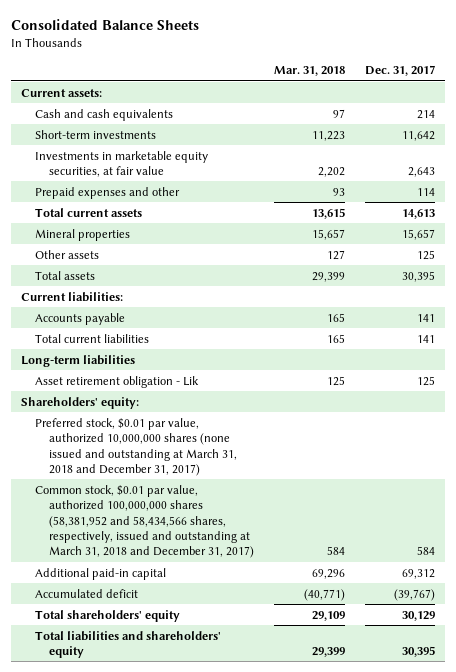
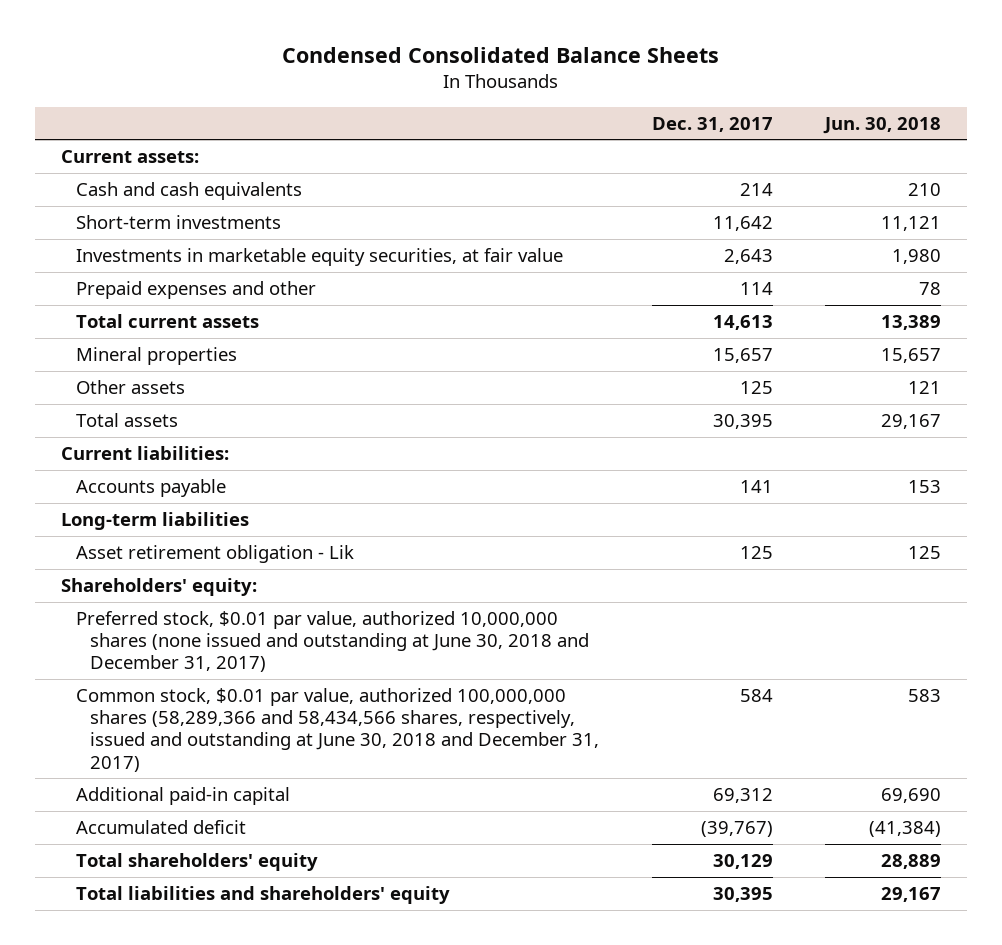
- Consolidated Balance Sheets
+ Condensed Consolidated Balance Sheets
- | Mar. 31, 2018 | Dec. 31, 2017
+ | Dec. 31, 2017 | Jun. 30, 2018
- Total current liabilities | 165 | 141
- Preferred stock, $0.01 par value, authorized 10,000,000 shares (none issued and outstanding at March 31, 2018 and December 31, 2017)
- Common stock, $0.01 par value, authorized 100,000,000 shares (58,381,952 and 58,434,566 shares, respectively, issued and outstanding at March 31, 2018 and December 31, 2017) | 584 | 584
+ Preferred stock, $0.01 par value, authorized 10,000,000 shares (none issued and outstanding at June 30, 2018 and December 31, 2017)
+ Common stock, $0.01 par value, authorized 100,000,000 shares (58,289,366 and 58,434,566 shares, respectively, issued and outstanding at June 30, 2018 and December 31, 2017) | 584 | 583

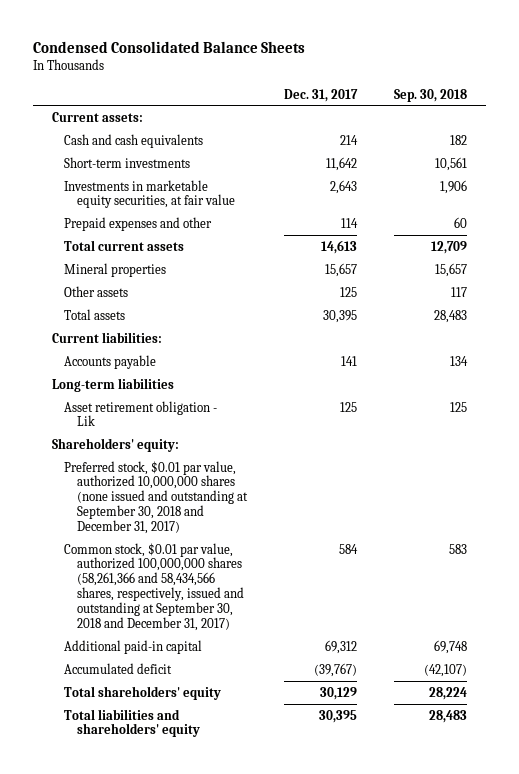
- | Dec. 31, 2017 | Jun. 30, 2018
+ | Dec. 31, 2017 | Sep. 30, 2018
- Preferred stock, $0.01 par value, authorized 10,000,000 shares (none issued and outstanding at June 30, 2018 and December 31, 2017)
- Common stock, $0.01 par value, authorized 100,000,000 shares (58,289,366 and 58,434,566 shares, respectively, issued and outstanding at June 30, 2018 and December 31, 2017) | 584 | 583
+ Preferred stock, $0.01 par value, authorized 10,000,000 shares (none issued and outstanding at September 30, 2018 and December 31, 2017)
+ Common stock, $0.01 par value, authorized 100,000,000 shares (58,261,366 and 58,434,566 shares, respectively, issued and outstanding at September 30, 2018 and December 31, 2017) | 584 | 583

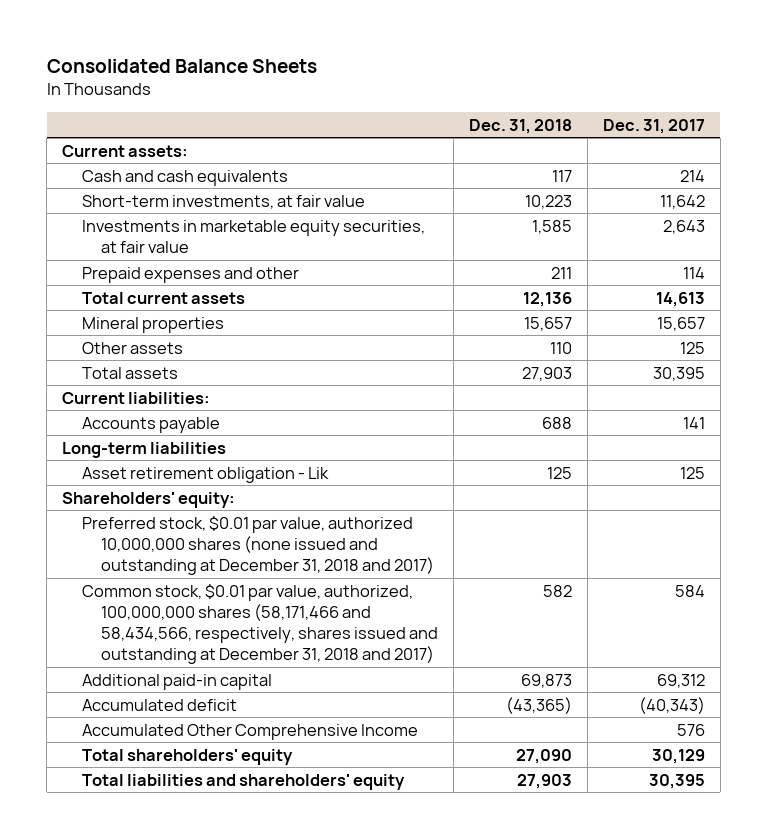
- Condensed Consolidated Balance Sheets
+ Consolidated Balance Sheets
- | Dec. 31, 2017 | Sep. 30, 2018
+ | Dec. 31, 2018 | Dec. 31, 2017
- Short-term investments | 11,642 | 10,561
+ Short-term investments, at fair value | 10,223 | 11,642
- Preferred stock, $0.01 par value, authorized 10,000,000 shares (none issued and outstanding at September 30, 2018 and December 31, 2017)
- Common stock, $0.01 par value, authorized 100,000,000 shares (58,261,366 and 58,434,566 shares, respectively, issued and outstanding at September 30, 2018 and December 31, 2017) | 584 | 583
+ Preferred stock, $0.01 par value, authorized 10,000,000 shares (none issued and outstanding at December 31, 2018 and 2017)
+ Common stock, $0.01 par value, authorized, 100,000,000 shares (58,171,466 and 58,434,566, respectively, shares issued and outstanding at December 31, 2018 and 2017) | 582 | 584
- Accumulated deficit | (39,767) | (42,107)
+ Accumulated deficit | (43,365) | (40,343)
+ Accumulated Other Comprehensive Income | | 576

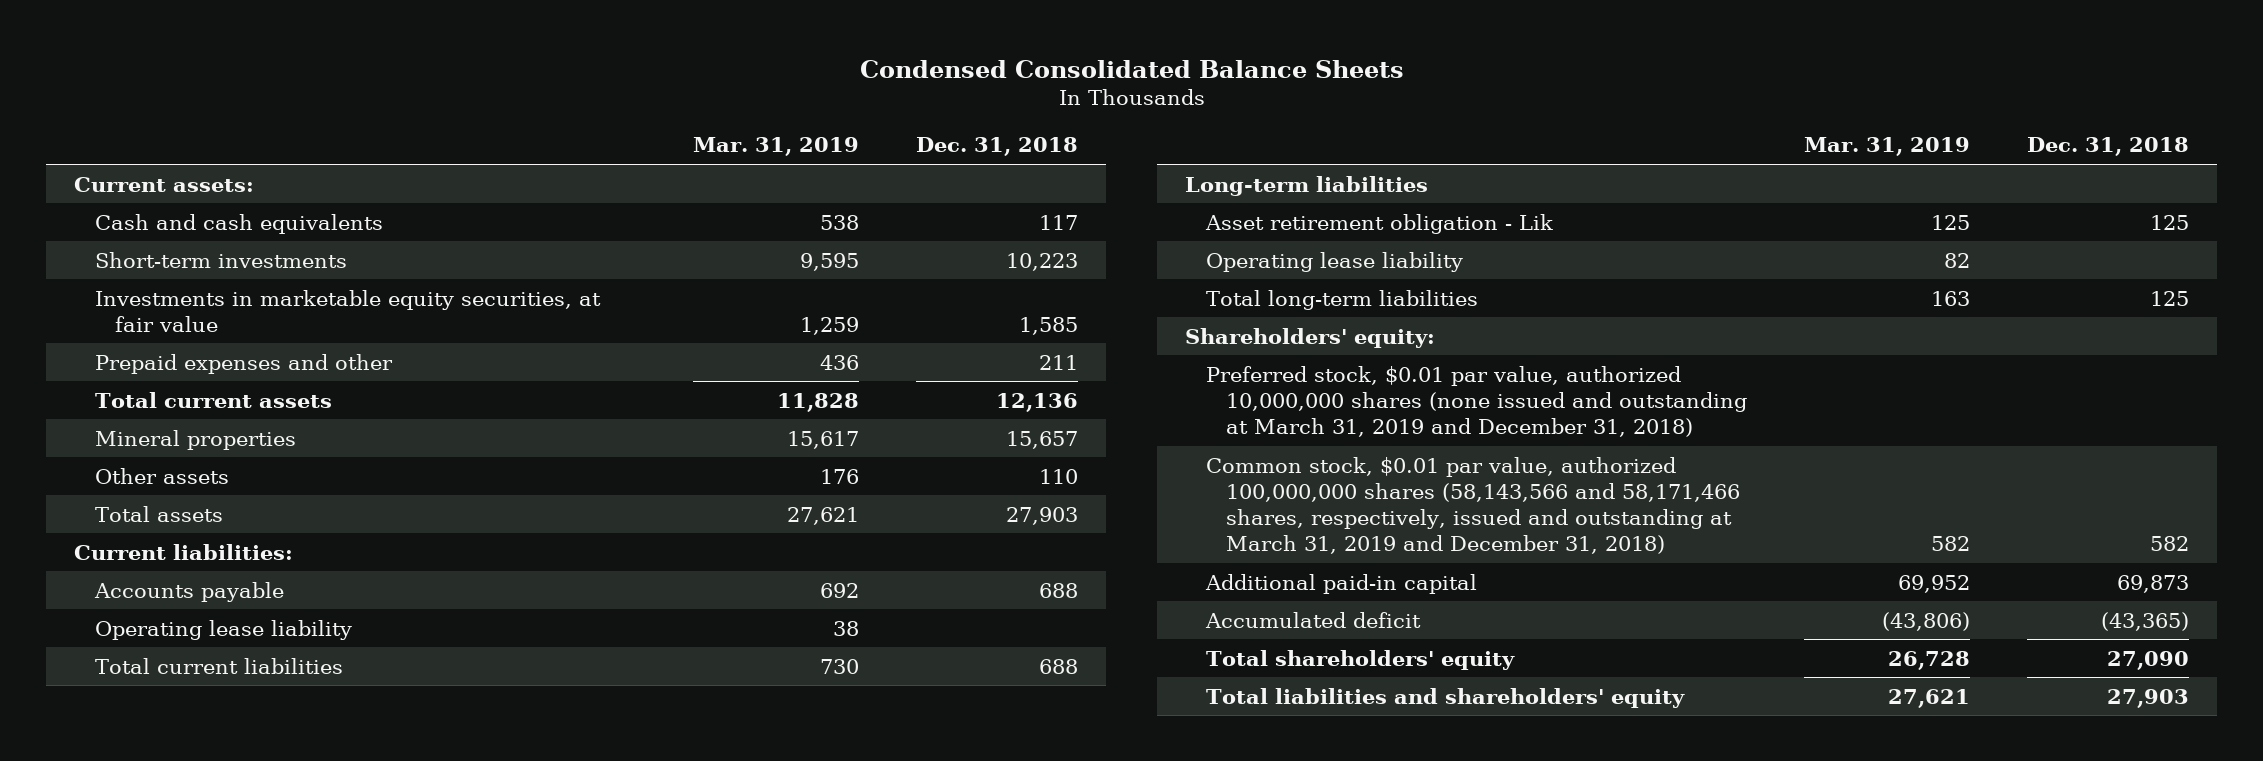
- Consolidated Balance Sheets
+ Condensed Consolidated Balance Sheets
- | Dec. 31, 2018 | Dec. 31, 2017
+ | Mar. 31, 2019 | Dec. 31, 2018
- Short-term investments, at fair value | 10,223 | 11,642
+ Short-term investments | 9,595 | 10,223
+ Operating lease liability | 38 |
+ Total current liabilities | 730 | 688
+ Operating lease liability | 82 |
+ Total long-term liabilities | 163 | 125
- Preferred stock, $0.01 par value, authorized 10,000,000 shares (none issued and outstanding at December 31, 2018 and 2017)
- Common stock, $0.01 par value, authorized, 100,000,000 shares (58,171,466 and 58,434,566, respectively, shares issued and outstanding at December 31, 2018 and 2017) | 582 | 584
+ Preferred stock, $0.01 par value, authorized 10,000,000 shares (none issued and outstanding at March 31, 2019 and December 31, 2018)
+ Common stock, $0.01 par value, authorized 100,000,000 shares (58,143,566 and 58,171,466 shares, respectively, issued and outstanding at March 31, 2019 and December 31, 2018) | 582 | 582
- Accumulated Other Comprehensive Income | | 576

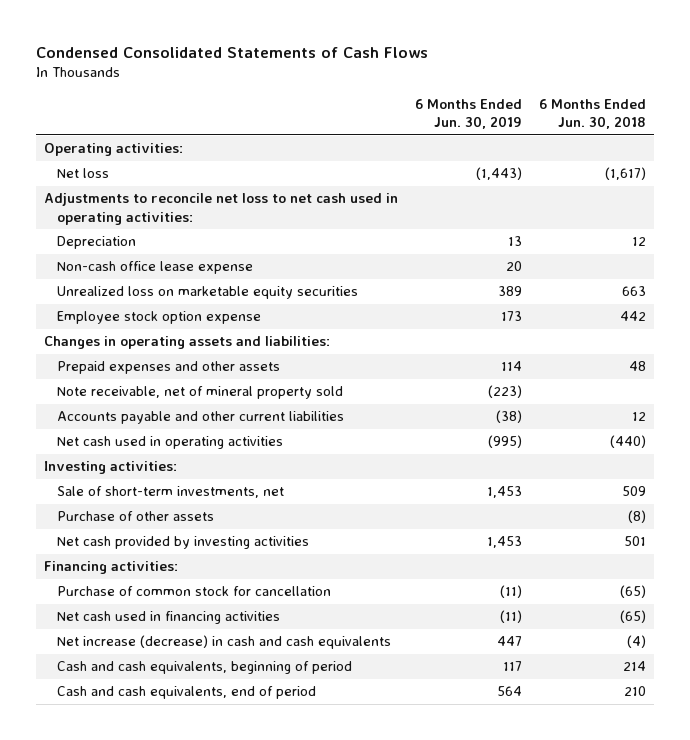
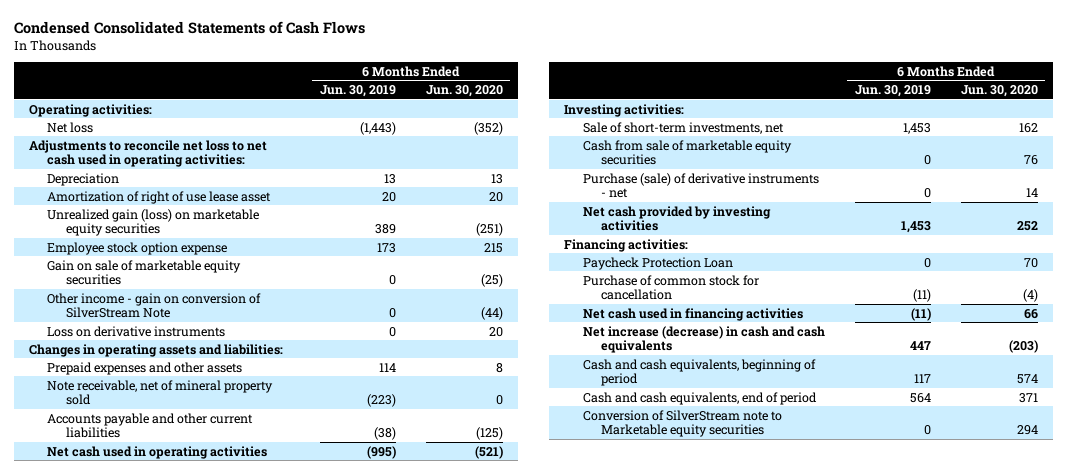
- | 6 Months Ended Jun. 30, 2019 | 6 Months Ended Jun. 30, 2018
+ | 6 Months Ended Jun. 30, 2019 | 6 Months Ended Jun. 30, 2020
- Non-cash office lease expense | 20 |
- Unrealized loss on marketable equity securities | 389 | 663
+ Amortization of right of use lease asset | 20 | 20
+ Unrealized gain (loss) on marketable equity securities | 389 | (251)
+ Gain on sale of marketable equity securities | 0 | (25)
+ Other income - gain on conversion of SilverStream Note | 0 | (44)
+ Loss on derivative instruments | 0 | 20
- Purchase of other assets | | (8)
+ Cash from sale of marketable equity securities | 0 | 76
+ Purchase (sale) of derivative instruments - net | 0 | 14
+ Paycheck Protection Loan | 0 | 70
+ Conversion of SilverStream note to Marketable equity securities | 0 | 294

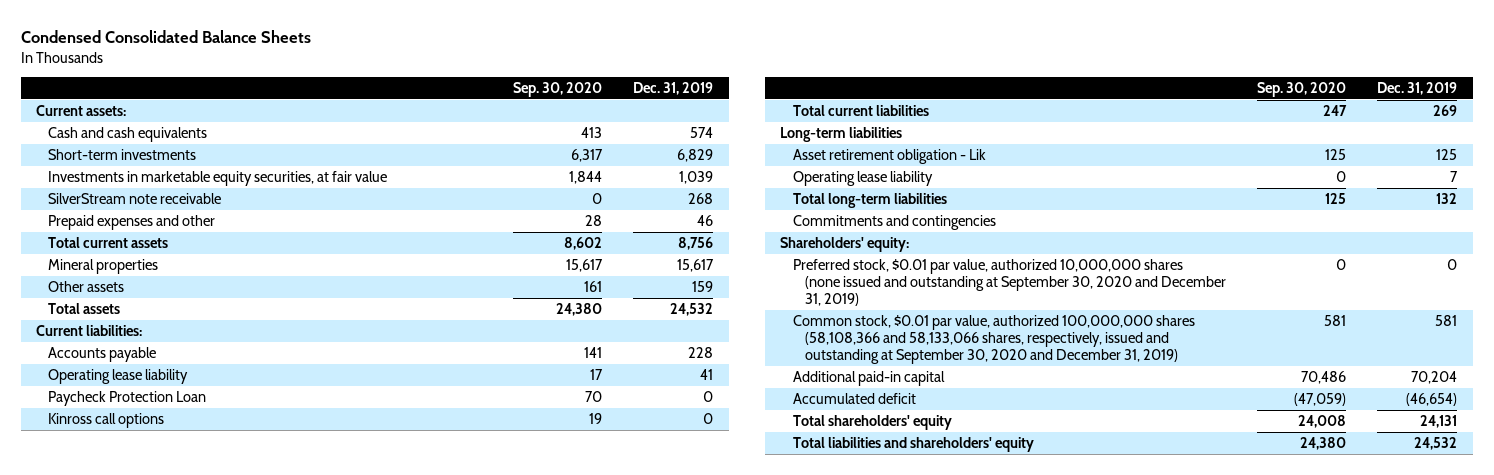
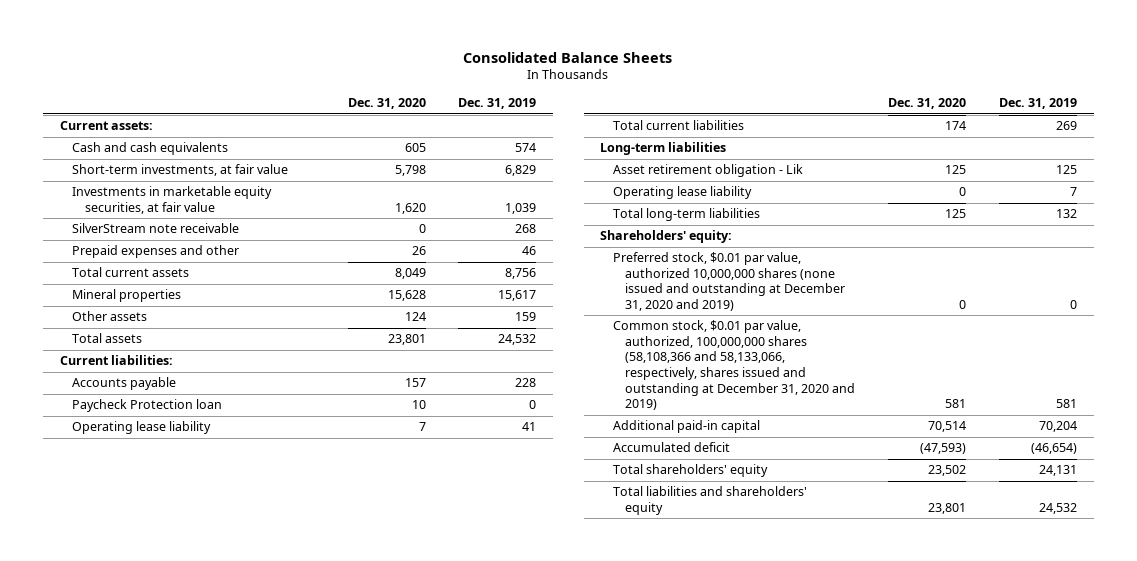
- Condensed Consolidated Balance Sheets
+ Consolidated Balance Sheets
- | Sep. 30, 2020 | Dec. 31, 2019
+ | Dec. 31, 2020 | Dec. 31, 2019
- Short-term investments | 6,317 | 6,829
+ Short-term investments, at fair value | 5,798 | 6,829
+ Paycheck Protection loan | 10 | 0
- Paycheck Protection Loan | 70 | 0
- Kinross call options | 19 | 0
- Commitments and contingencies
- Preferred stock, $0.01 par value, authorized 10,000,000 shares (none issued and outstanding at September 30, 2020 and December 31, 2019) | 0 | 0
- Common stock, $0.01 par value, authorized 100,000,000 shares (58,108,366 and 58,133,066 shares, respectively, issued and outstanding at September 30, 2020 and December 31, 2019) | 581 | 581
+ Preferred stock, $0.01 par value, authorized 10,000,000 shares (none issued and outstanding at December 31, 2020 and 2019) | 0 | 0
+ Common stock, $0.01 par value, authorized, 100,000,000 shares (58,108,366 and 58,133,066, respectively, shares issued and outstanding at December 31, 2020 and 2019) | 581 | 581

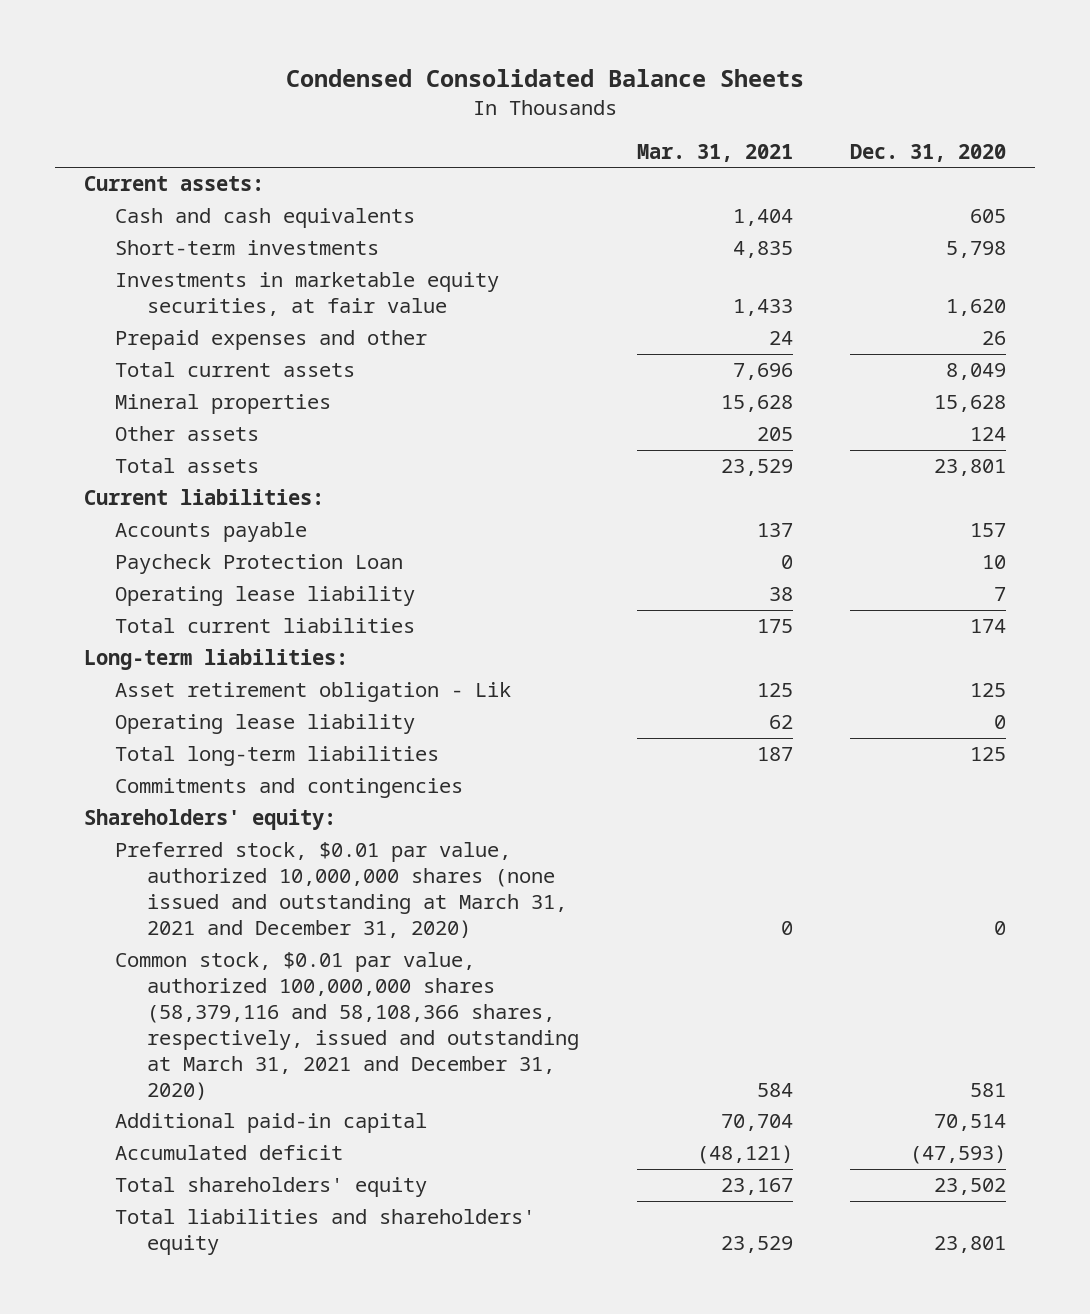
- Consolidated Balance Sheets
+ Condensed Consolidated Balance Sheets
- | Dec. 31, 2020 | Dec. 31, 2019
+ | Mar. 31, 2021 | Dec. 31, 2020
- Short-term investments, at fair value | 5,798 | 6,829
+ Short-term investments | 4,835 | 5,798
- SilverStream note receivable | 0 | 268
- Paycheck Protection loan | 10 | 0
+ Paycheck Protection Loan | 0 | 10
- Long-term liabilities
+ Long-term liabilities:
+ Commitments and contingencies
- Preferred stock, $0.01 par value, authorized 10,000,000 shares (none issued and outstanding at December 31, 2020 and 2019) | 0 | 0
- Common stock, $0.01 par value, authorized, 100,000,000 shares (58,108,366 and 58,133,066, respectively, shares issued and outstanding at December 31, 2020 and 2019) | 581 | 581
+ Preferred stock, $0.01 par value, authorized 10,000,000 shares (none issued and outstanding at March 31, 2021 and December 31, 2020) | 0 | 0
+ Common stock, $0.01 par value, authorized 100,000,000 shares (58,379,116 and 58,108,366 shares, respectively, issued and outstanding at March 31, 2021 and December 31, 2020) | 584 | 581

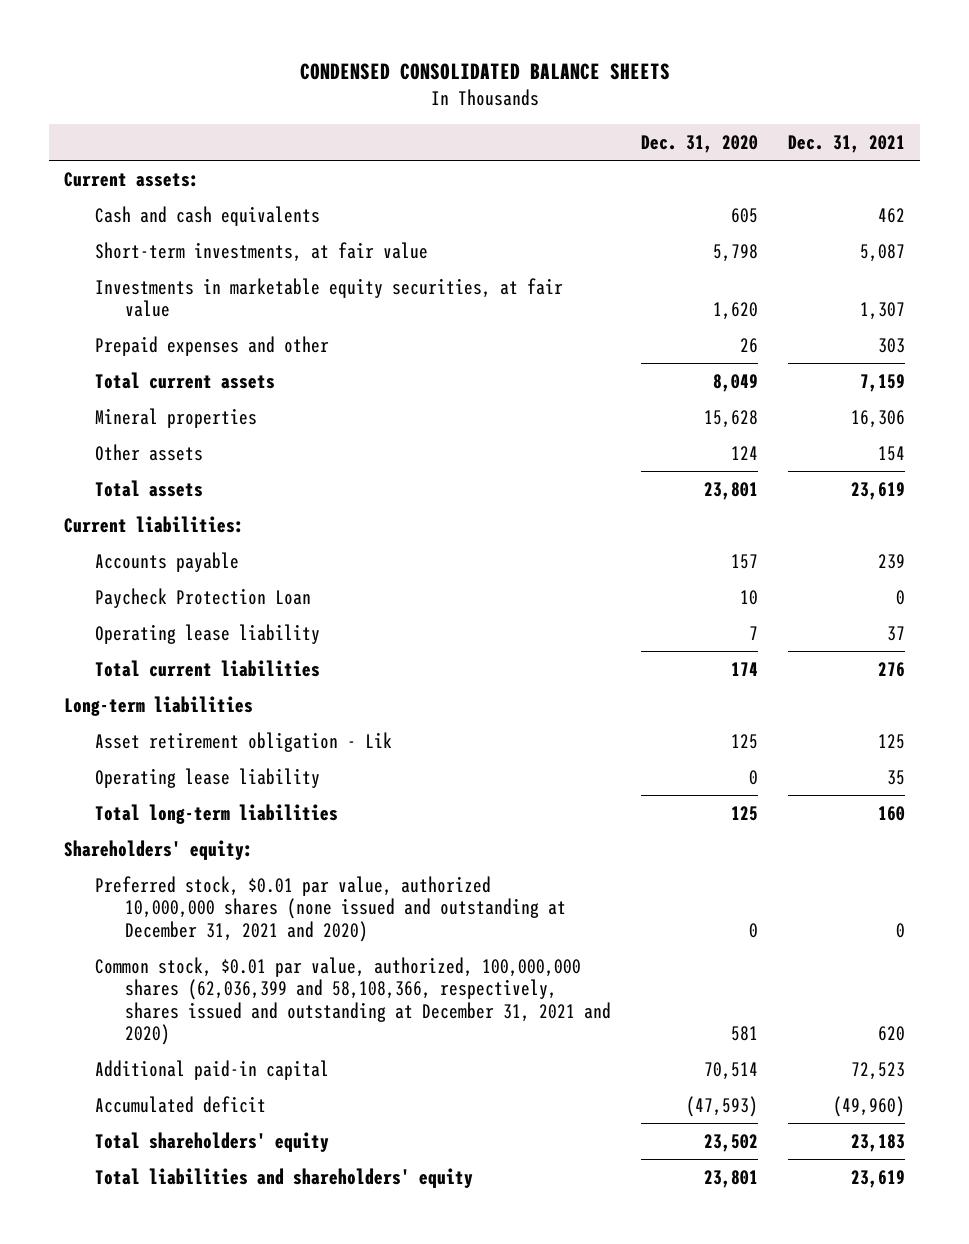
- Condensed Consolidated Balance Sheets
+ CONDENSED CONSOLIDATED BALANCE SHEETS
- | Mar. 31, 2021 | Dec. 31, 2020
+ | Dec. 31, 2020 | Dec. 31, 2021
- Short-term investments | 4,835 | 5,798
+ Short-term investments, at fair value | 5,798 | 5,087
- Long-term liabilities:
+ Long-term liabilities
- Commitments and contingencies
- Preferred stock, $0.01 par value, authorized 10,000,000 shares (none issued and outstanding at March 31, 2021 and December 31, 2020) | 0 | 0
- Common stock, $0.01 par value, authorized 100,000,000 shares (58,379,116 and 58,108,366 shares, respectively, issued and outstanding at March 31, 2021 and December 31, 2020) | 584 | 581
+ Preferred stock, $0.01 par value, authorized 10,000,000 shares (none issued and outstanding at December 31, 2021 and 2020) | 0 | 0
+ Common stock, $0.01 par value, authorized, 100,000,000 shares (62,036,399 and 58,108,366, respectively, shares issued and outstanding at December 31, 2021 and 2020) | 581 | 620

